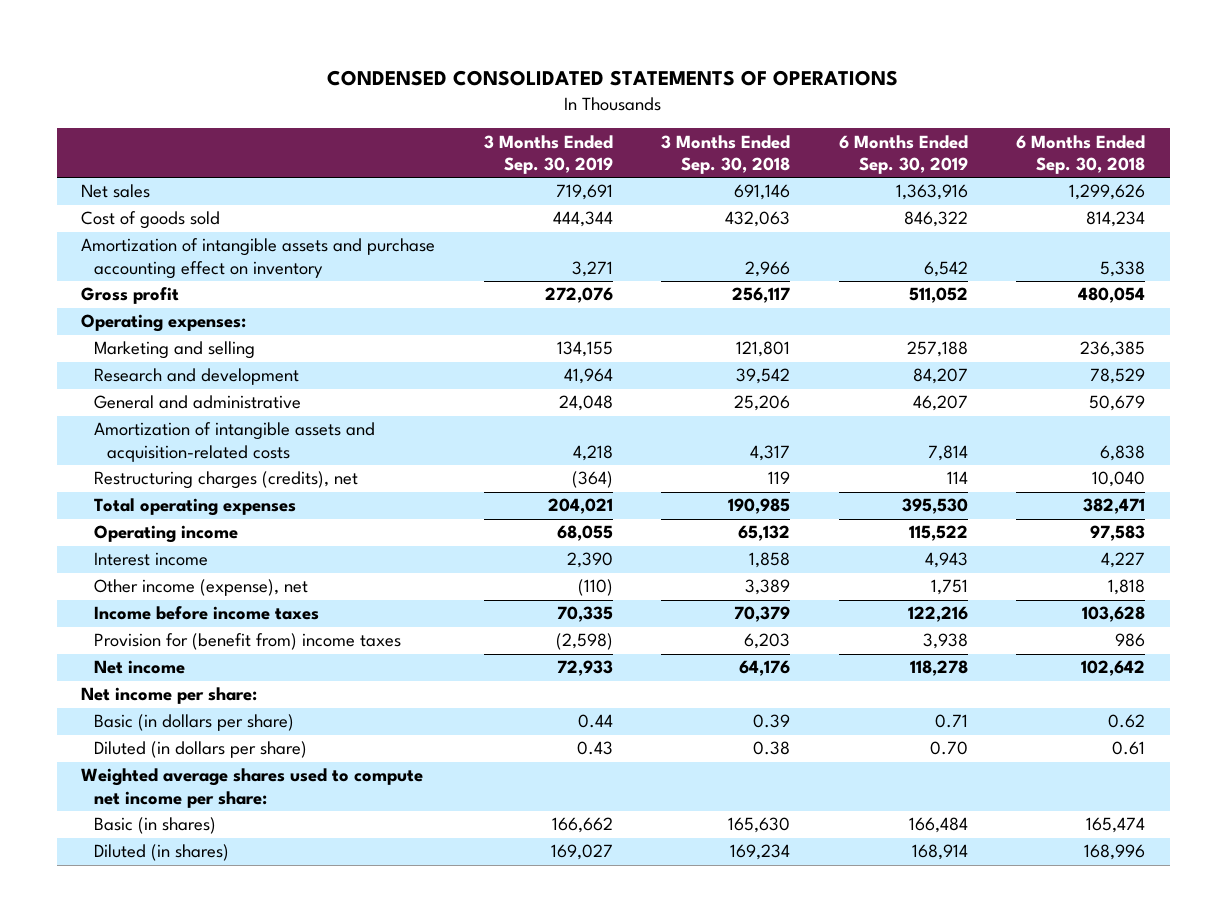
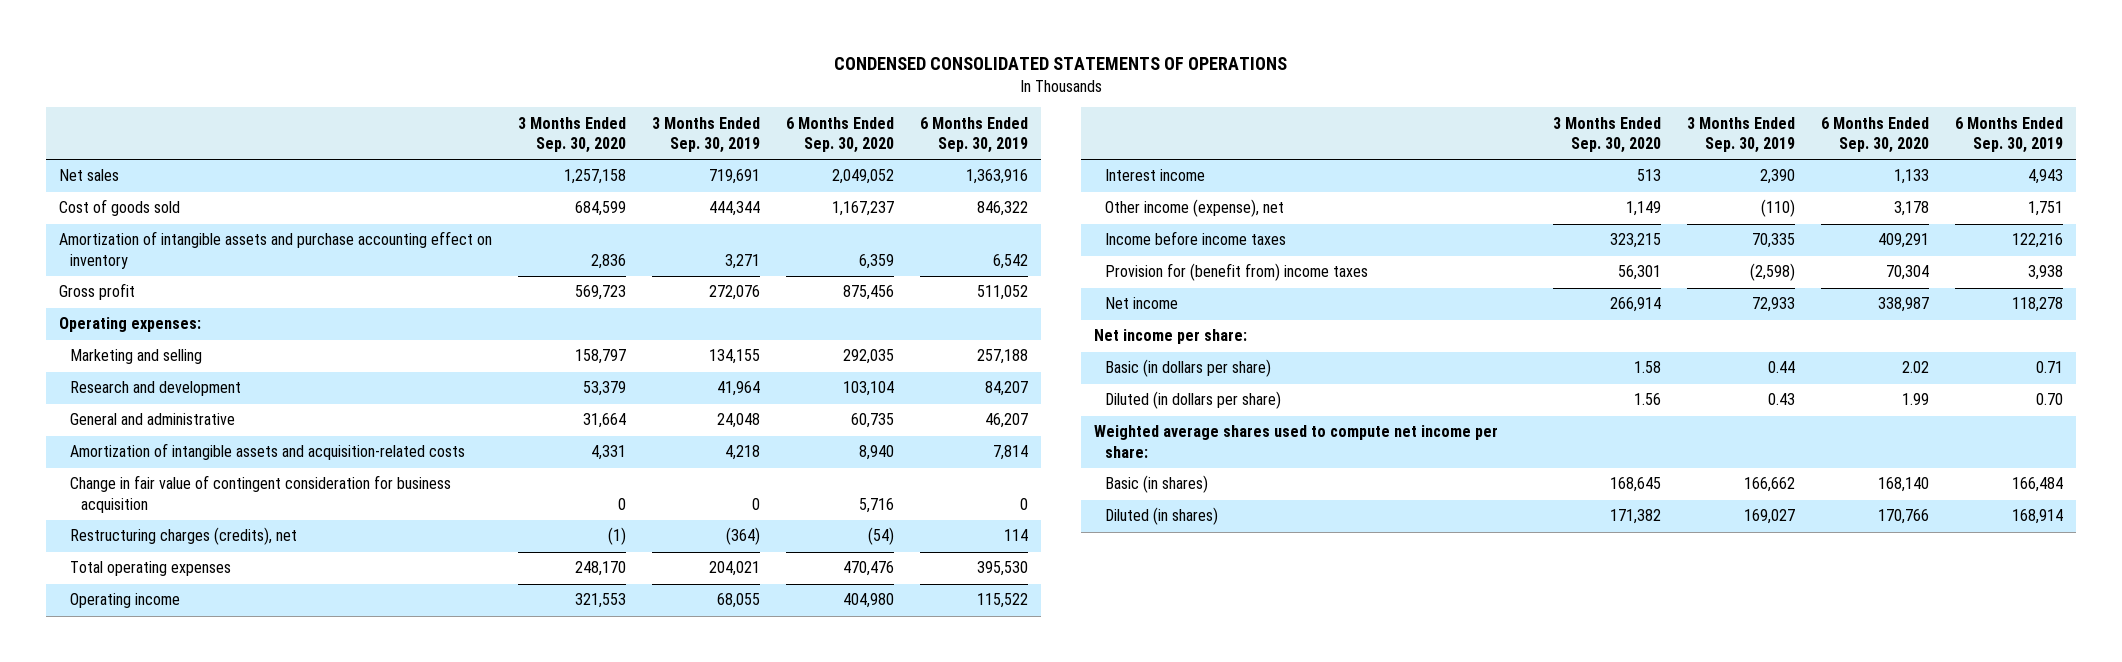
- | 3 Months Ended Sep. 30, 2019 | 3 Months Ended Sep. 30, 2018 | 6 Months Ended Sep. 30, 2019 | 6 Months Ended Sep. 30, 2018
+ | 3 Months Ended Sep. 30, 2020 | 3 Months Ended Sep. 30, 2019 | 6 Months Ended Sep. 30, 2020 | 6 Months Ended Sep. 30, 2019
+ Change in fair value of contingent consideration for business acquisition | 0 | 0 | 5,716 | 0

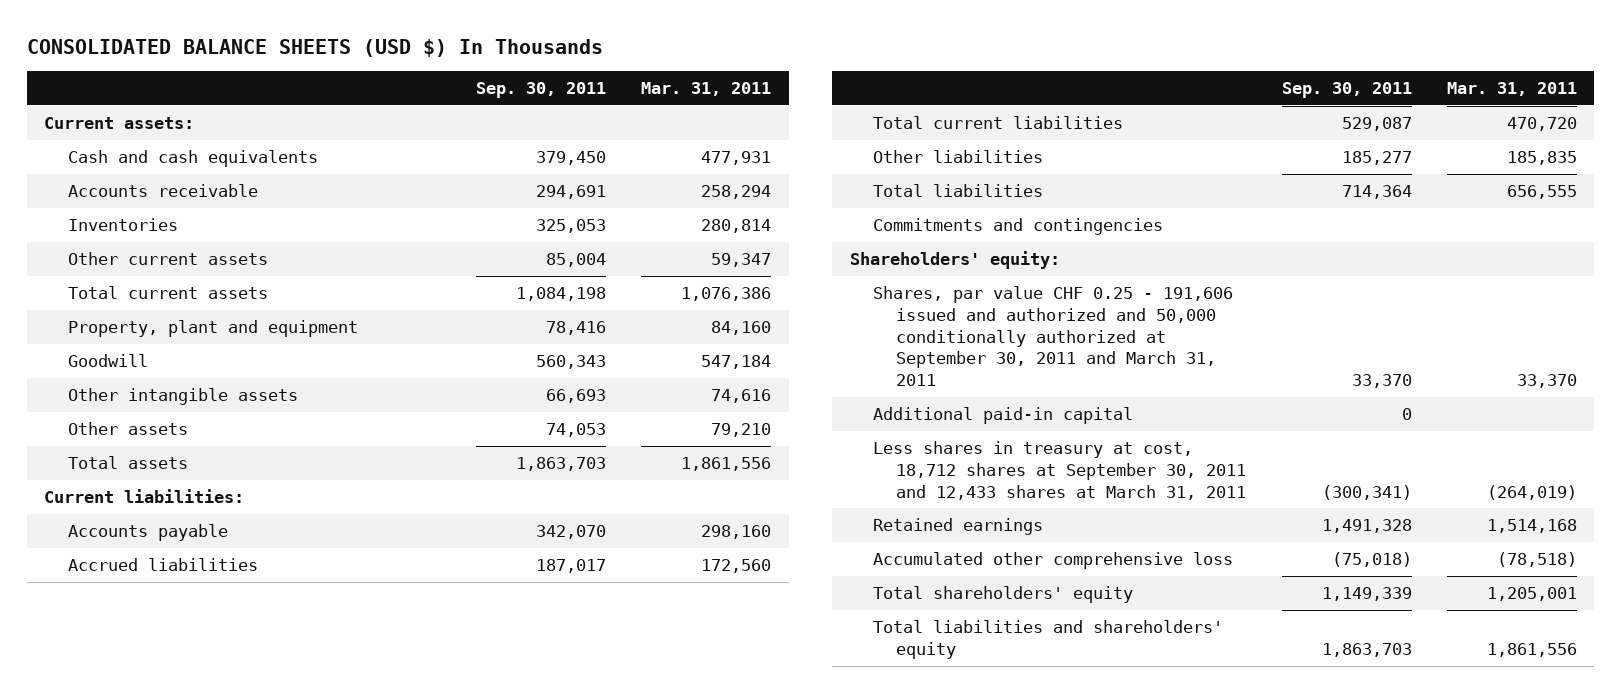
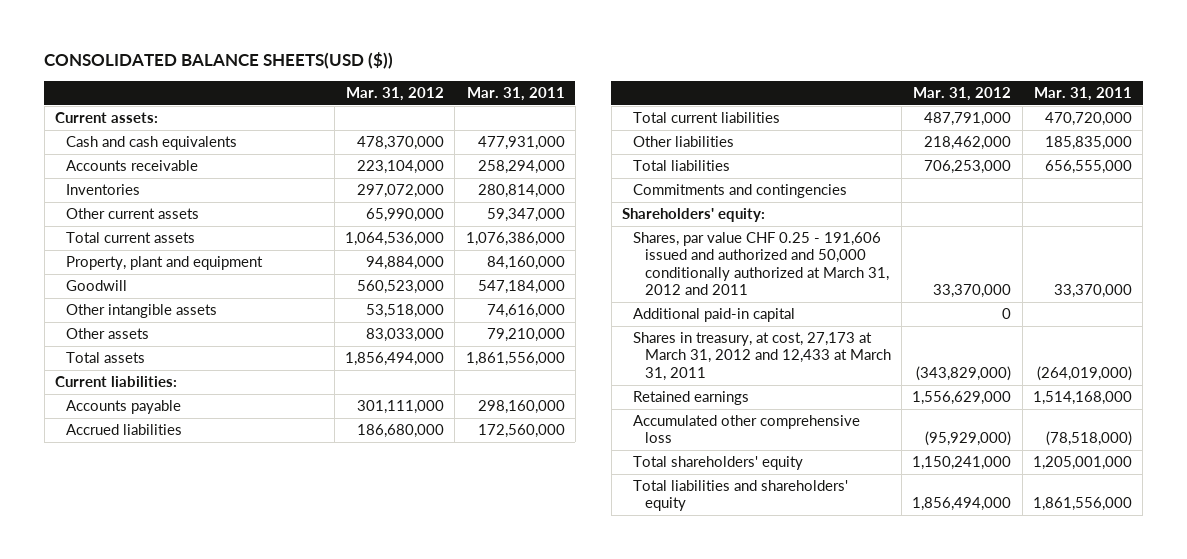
- CONSOLIDATED BALANCE SHEETS (USD $) In Thousands
+ CONSOLIDATED BALANCE SHEETS(USD ($))
- | Sep. 30, 2011 | Mar. 31, 2011
+ | Mar. 31, 2012 | Mar. 31, 2011
- Cash and cash equivalents | 379,450 | 477,931
- Accounts receivable | 294,691 | 258,294
- Inventories | 325,053 | 280,814
- Other current assets | 85,004 | 59,347
- Total current assets | 1,084,198 | 1,076,386
- Property, plant and equipment | 78,416 | 84,160
- Goodwill | 560,343 | 547,184
- Other intangible assets | 66,693 | 74,616
- Other assets | 74,053 | 79,210
- Total assets | 1,863,703 | 1,861,556
+ Cash and cash equivalents | 478,370,000 | 477,931,000
+ Accounts receivable | 223,104,000 | 258,294,000
+ Inventories | 297,072,000 | 280,814,000
+ Other current assets | 65,990,000 | 59,347,000
+ Total current assets | 1,064,536,000 | 1,076,386,000
+ Property, plant and equipment | 94,884,000 | 84,160,000
+ Goodwill | 560,523,000 | 547,184,000
+ Other intangible assets | 53,518,000 | 74,616,000
+ Other assets | 83,033,000 | 79,210,000
+ Total assets | 1,856,494,000 | 1,861,556,000
- Accounts payable | 342,070 | 298,160
- Accrued liabilities | 187,017 | 172,560
- Total current liabilities | 529,087 | 470,720
- Other liabilities | 185,277 | 185,835
- Total liabilities | 714,364 | 656,555
+ Accounts payable | 301,111,000 | 298,160,000
+ Accrued liabilities | 186,680,000 | 172,560,000
+ Total current liabilities | 487,791,000 | 470,720,000
+ Other liabilities | 218,462,000 | 185,835,000
+ Total liabilities | 706,253,000 | 656,555,000
- Shares, par value CHF 0.25 - 191,606 issued and authorized and 50,000 conditionally authorized at September 30, 2011 and March 31, 2011 | 33,370 | 33,370
+ Shares, par value CHF 0.25 - 191,606 issued and authorized and 50,000 conditionally authorized at March 31, 2012 and 2011 | 33,370,000 | 33,370,000
- Less shares in treasury at cost, 18,712 shares at September 30, 2011 and 12,433 shares at March 31, 2011 | (300,341) | (264,019)
- Retained earnings | 1,491,328 | 1,514,168
- Accumulated other comprehensive loss | (75,018) | (78,518)
- Total shareholders' equity | 1,149,339 | 1,205,001
- Total liabilities and shareholders' equity | 1,863,703 | 1,861,556
+ Shares in treasury, at cost, 27,173 at March 31, 2012 and 12,433 at March 31, 2011 | (343,829,000) | (264,019,000)
+ Retained earnings | 1,556,629,000 | 1,514,168,000
+ Accumulated other comprehensive loss | (95,929,000) | (78,518,000)
+ Total shareholders' equity | 1,150,241,000 | 1,205,001,000
+ Total liabilities and shareholders' equity | 1,856,494,000 | 1,861,556,000

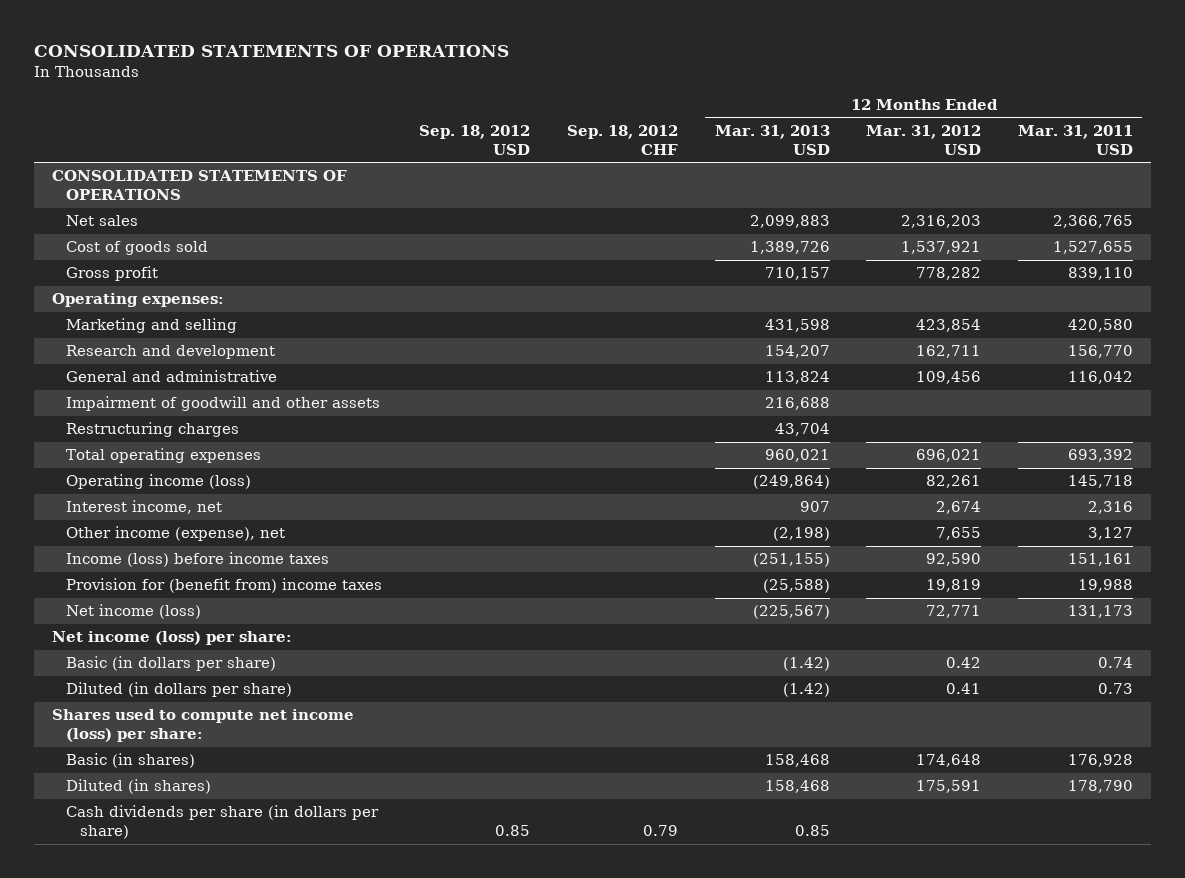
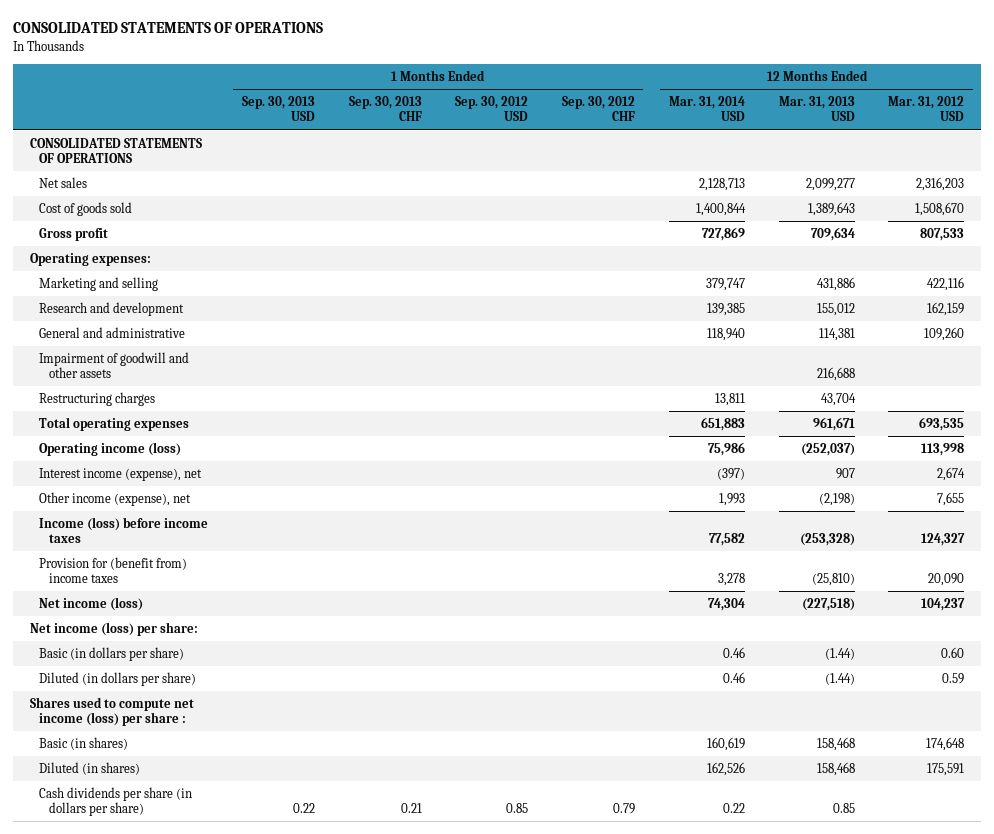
- | Sep. 18, 2012 USD | Sep. 18, 2012 CHF | 12 Months Ended Mar. 31, 2013 USD | 12 Months Ended Mar. 31, 2012 USD | 12 Months Ended Mar. 31, 2011 USD
+ | 1 Months Ended Sep. 30, 2013 USD | 1 Months Ended Sep. 30, 2013 CHF | 1 Months Ended Sep. 30, 2012 USD | 1 Months Ended Sep. 30, 2012 CHF | 12 Months Ended Mar. 31, 2014 USD | 12 Months Ended Mar. 31, 2013 USD | 12 Months Ended Mar. 31, 2012 USD
- Net sales | | | 2,099,883 | 2,316,203 | 2,366,765
- Cost of goods sold | | | 1,389,726 | 1,537,921 | 1,527,655
- Gross profit | | | 710,157 | 778,282 | 839,110
+ Net sales | | | | | 2,128,713 | 2,099,277 | 2,316,203
+ Cost of goods sold | | | | | 1,400,844 | 1,389,643 | 1,508,670
+ Gross profit | | | | | 727,869 | 709,634 | 807,533
- Marketing and selling | | | 431,598 | 423,854 | 420,580
- Research and development | | | 154,207 | 162,711 | 156,770
- General and administrative | | | 113,824 | 109,456 | 116,042
+ Marketing and selling | | | | | 379,747 | 431,886 | 422,116
+ Research and development | | | | | 139,385 | 155,012 | 162,159
+ General and administrative | | | | | 118,940 | 114,381 | 109,260
- Total operating expenses | | | 960,021 | 696,021 | 693,392
- Operating income (loss) | | | (249,864) | 82,261 | 145,718
- Interest income, net | | | 907 | 2,674 | 2,316
+ Total operating expenses | | | | | 651,883 | 961,671 | 693,535
+ Operating income (loss) | | | | | 75,986 | (252,037) | 113,998
+ Interest income (expense), net | | | | | (397) | 907 | 2,674
- Income (loss) before income taxes | | | (251,155) | 92,590 | 151,161
- Provision for (benefit from) income taxes | | | (25,588) | 19,819 | 19,988
- Net income (loss) | | | (225,567) | 72,771 | 131,173
+ Income (loss) before income taxes | | | | | 77,582 | (253,328) | 124,327
+ Provision for (benefit from) income taxes | | | | | 3,278 | (25,810) | 20,090
+ Net income (loss) | | | | | 74,304 | (227,518) | 104,237
- Basic (in dollars per share) | | | (1.42) | 0.42 | 0.74
- Diluted (in dollars per share) | | | (1.42) | 0.41 | 0.73
- Shares used to compute net income (loss) per share:
+ Basic (in dollars per share) | | | | | 0.46 | (1.44) | 0.60
+ Diluted (in dollars per share) | | | | | 0.46 | (1.44) | 0.59
+ Shares used to compute net income (loss) per share :

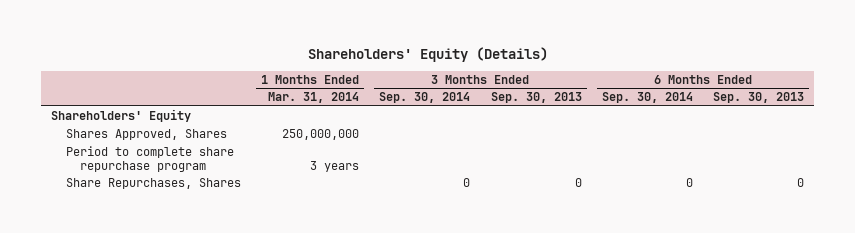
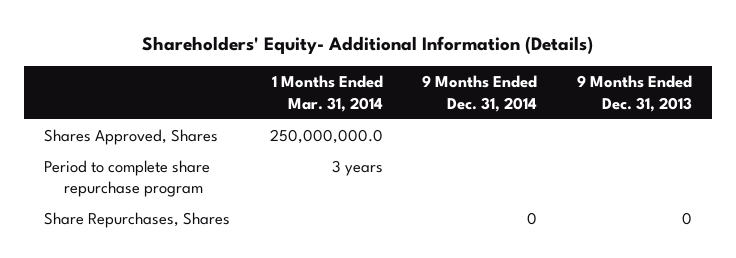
- Shareholders' Equity (Details)
+ Shareholders' Equity- Additional Information (Details)
- | 1 Months Ended Mar. 31, 2014 | 3 Months Ended Sep. 30, 2014 | 3 Months Ended Sep. 30, 2013 | 6 Months Ended Sep. 30, 2014 | 6 Months Ended Sep. 30, 2013
+ | 1 Months Ended Mar. 31, 2014 | 9 Months Ended Dec. 31, 2014 | 9 Months Ended Dec. 31, 2013
- Shareholders' Equity
- Shares Approved, Shares | 250,000,000 | | | |
+ Shares Approved, Shares | 250,000,000.0 | |

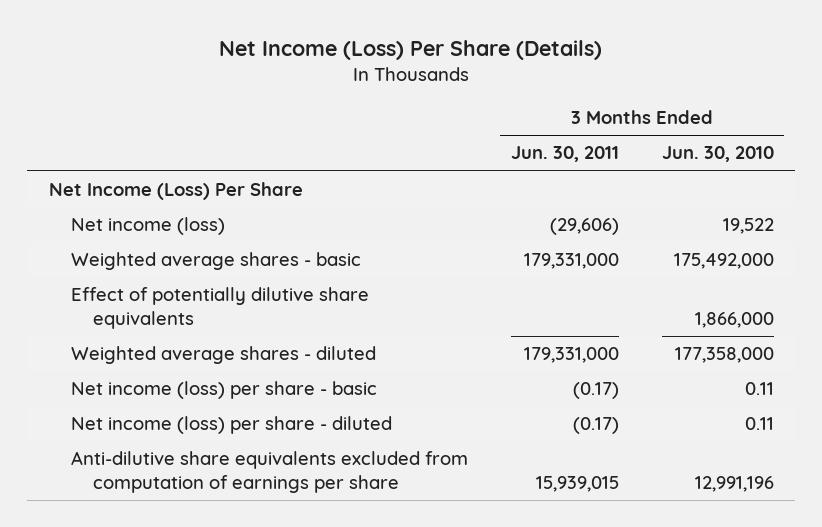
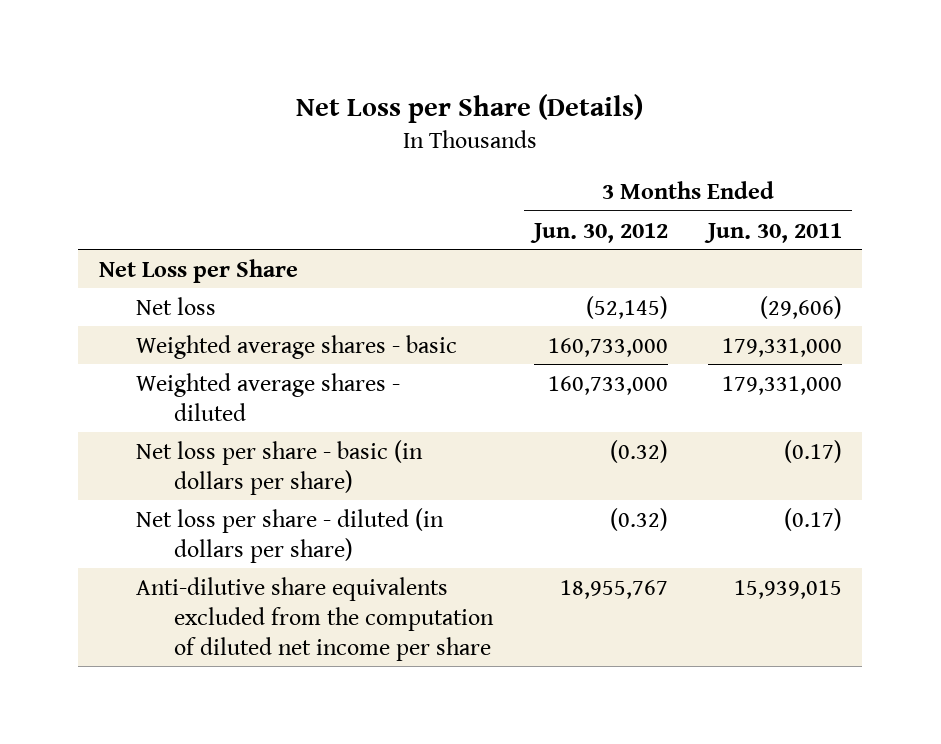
- Net Income (Loss) Per Share (Details)
+ Net Loss per Share (Details)
- | 3 Months Ended Jun. 30, 2011 | 3 Months Ended Jun. 30, 2010
+ | 3 Months Ended Jun. 30, 2012 | 3 Months Ended Jun. 30, 2011
- Net Income (Loss) Per Share
- Net income (loss) | (29,606) | 19,522
+ Net Loss per Share
+ Net loss | (52,145) | (29,606)
- Effect of potentially dilutive share equivalents | | 1,866,000
- Net income (loss) per share - basic | (0.17) | 0.11
- Net income (loss) per share - diluted | (0.17) | 0.11
- Anti-dilutive share equivalents excluded from computation of earnings per share | 15,939,015 | 12,991,196
+ Net loss per share - basic (in dollars per share) | (0.32) | (0.17)
+ Net loss per share - diluted (in dollars per share) | (0.32) | (0.17)
+ Anti-dilutive share equivalents excluded from the computation of diluted net income per share | 18,955,767 | 15,939,015

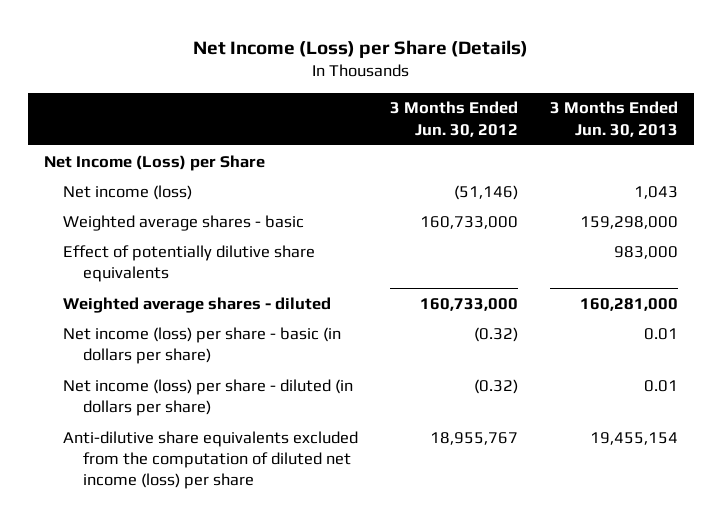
- Net Loss per Share (Details)
+ Net Income (Loss) per Share (Details)
- | 3 Months Ended Jun. 30, 2012 | 3 Months Ended Jun. 30, 2011
+ | 3 Months Ended Jun. 30, 2012 | 3 Months Ended Jun. 30, 2013
- Net Loss per Share
- Net loss | (52,145) | (29,606)
+ Net Income (Loss) per Share
+ Net income (loss) | (51,146) | 1,043
+ Effect of potentially dilutive share equivalents | | 983,000
- Net loss per share - basic (in dollars per share) | (0.32) | (0.17)
- Net loss per share - diluted (in dollars per share) | (0.32) | (0.17)
- Anti-dilutive share equivalents excluded from the computation of diluted net income per share | 18,955,767 | 15,939,015
+ Net income (loss) per share - basic (in dollars per share) | (0.32) | 0.01
+ Net income (loss) per share - diluted (in dollars per share) | (0.32) | 0.01
+ Anti-dilutive share equivalents excluded from the computation of diluted net income (loss) per share | 18,955,767 | 19,455,154

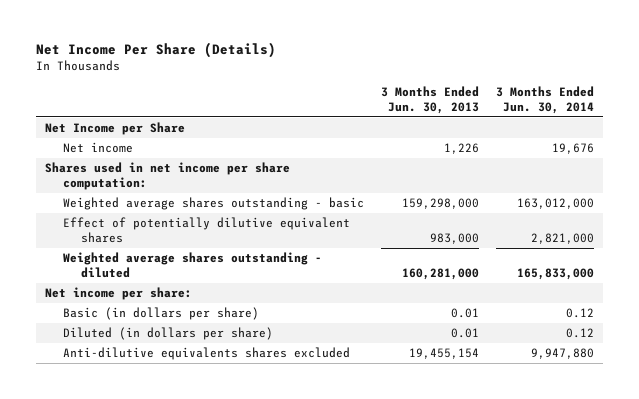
- Net Income (Loss) per Share (Details)
+ Net Income Per Share (Details)
- | 3 Months Ended Jun. 30, 2012 | 3 Months Ended Jun. 30, 2013
+ | 3 Months Ended Jun. 30, 2013 | 3 Months Ended Jun. 30, 2014
- Net Income (Loss) per Share
- Net income (loss) | (51,146) | 1,043
- Weighted average shares - basic | 160,733,000 | 159,298,000
- Effect of potentially dilutive share equivalents | | 983,000
- Weighted average shares - diluted | 160,733,000 | 160,281,000
- Net income (loss) per share - basic (in dollars per share) | (0.32) | 0.01
- Net income (loss) per share - diluted (in dollars per share) | (0.32) | 0.01
- Anti-dilutive share equivalents excluded from the computation of diluted net income (loss) per share | 18,955,767 | 19,455,154
+ Net Income per Share
+ Net income | 1,226 | 19,676
+ Shares used in net income per share computation:
+ Weighted average shares outstanding - basic | 159,298,000 | 163,012,000
+ Effect of potentially dilutive equivalent shares | 983,000 | 2,821,000
+ Weighted average shares outstanding - diluted | 160,281,000 | 165,833,000
+ Net income per share:
+ Basic (in dollars per share) | 0.01 | 0.12
+ Diluted (in dollars per share) | 0.01 | 0.12
+ Anti-dilutive equivalents shares excluded | 19,455,154 | 9,947,880

